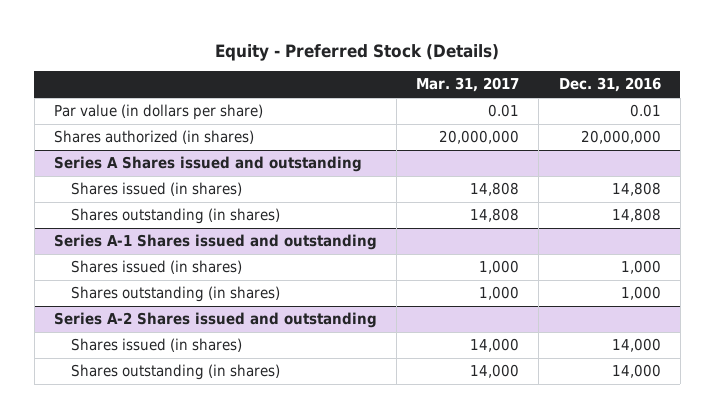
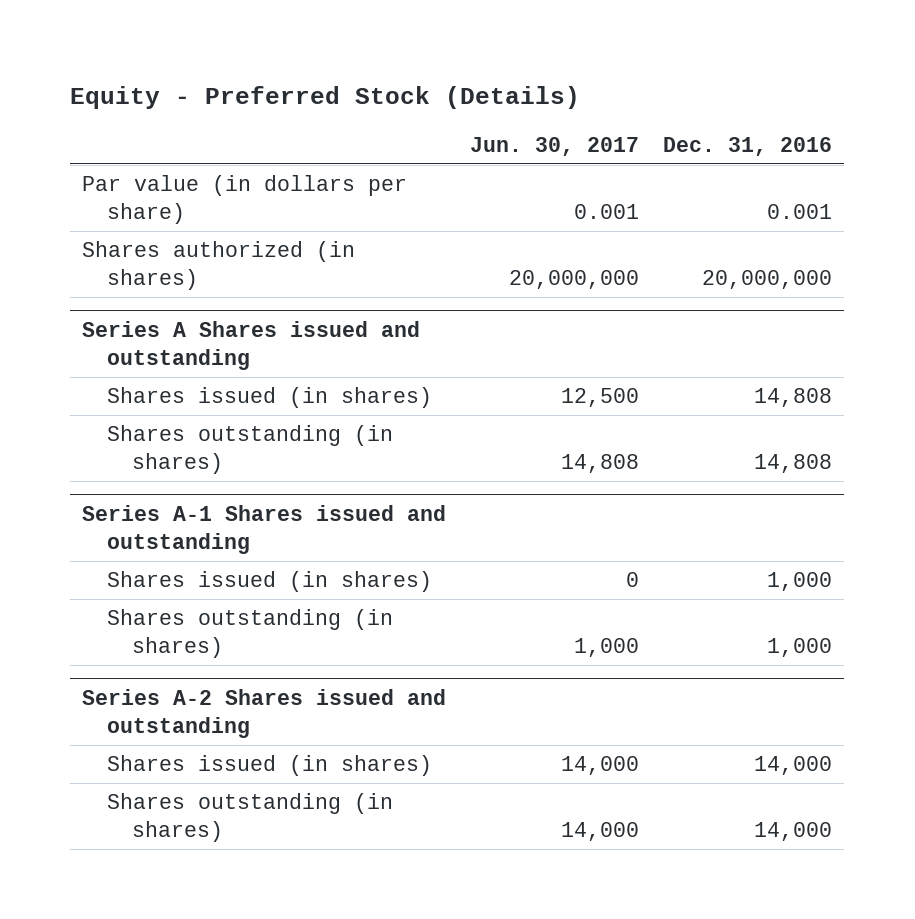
- | Mar. 31, 2017 | Dec. 31, 2016
+ | Jun. 30, 2017 | Dec. 31, 2016
- Par value (in dollars per share) | 0.01 | 0.01
+ Par value (in dollars per share) | 0.001 | 0.001

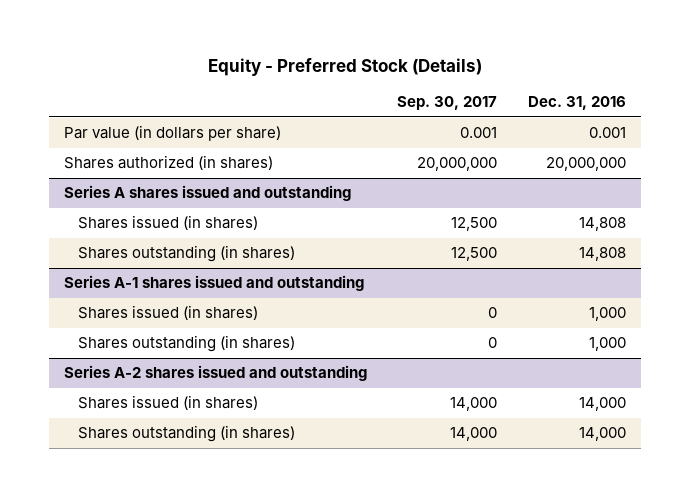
- | Jun. 30, 2017 | Dec. 31, 2016
+ | Sep. 30, 2017 | Dec. 31, 2016
- Series A Shares issued and outstanding
+ Series A shares issued and outstanding
- Series A-1 Shares issued and outstanding
+ Series A-1 shares issued and outstanding
- Series A-2 Shares issued and outstanding
+ Series A-2 shares issued and outstanding

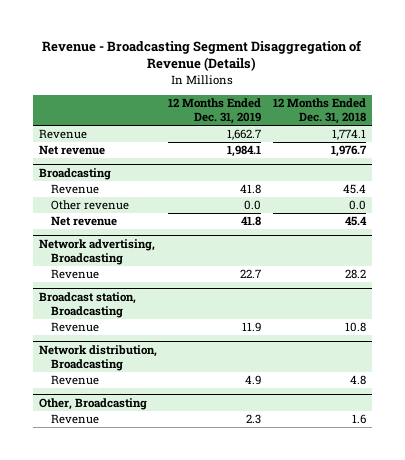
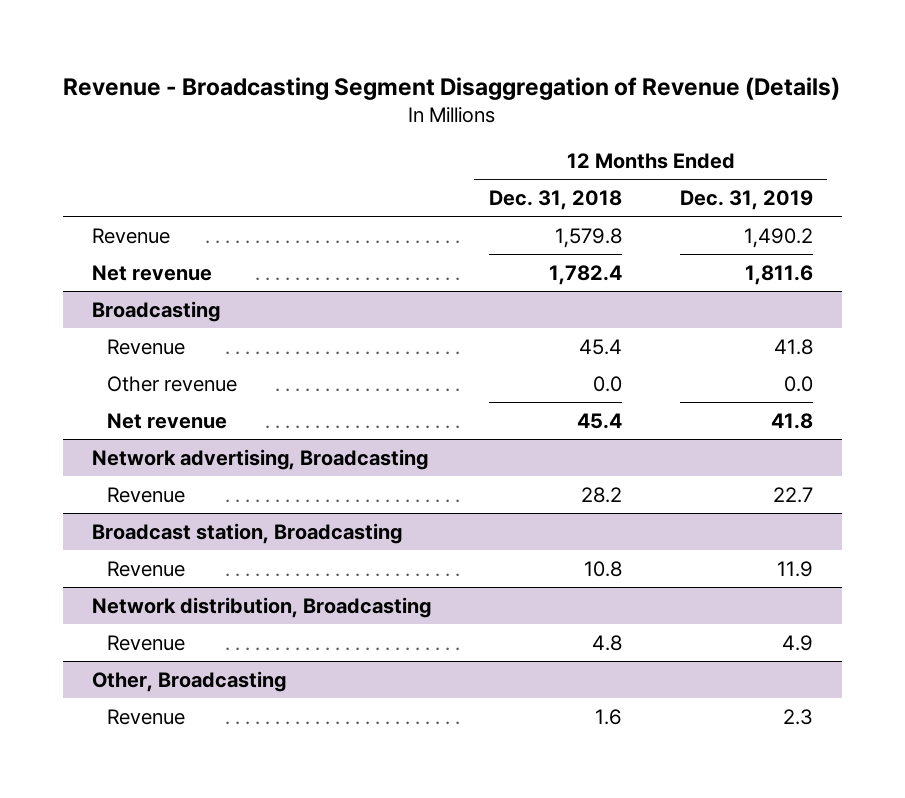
- | 12 Months Ended Dec. 31, 2019 | 12 Months Ended Dec. 31, 2018
+ | 12 Months Ended Dec. 31, 2018 | 12 Months Ended Dec. 31, 2019
- Revenue | 1,662.7 | 1,774.1
- Net revenue | 1,984.1 | 1,976.7
+ Revenue | 1,579.8 | 1,490.2
+ Net revenue | 1,782.4 | 1,811.6

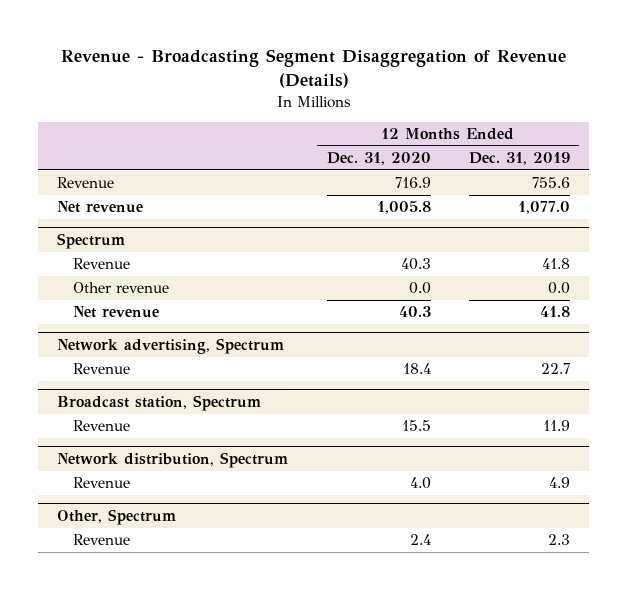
- | 12 Months Ended Dec. 31, 2018 | 12 Months Ended Dec. 31, 2019
+ | 12 Months Ended Dec. 31, 2020 | 12 Months Ended Dec. 31, 2019
- Revenue | 1,579.8 | 1,490.2
- Net revenue | 1,782.4 | 1,811.6
- Broadcasting
+ Revenue | 716.9 | 755.6
+ Net revenue | 1,005.8 | 1,077.0
+ Spectrum
- Network advertising, Broadcasting
+ Network advertising, Spectrum
- Broadcast station, Broadcasting
+ Broadcast station, Spectrum
- Network distribution, Broadcasting
+ Network distribution, Spectrum
- Other, Broadcasting
+ Other, Spectrum

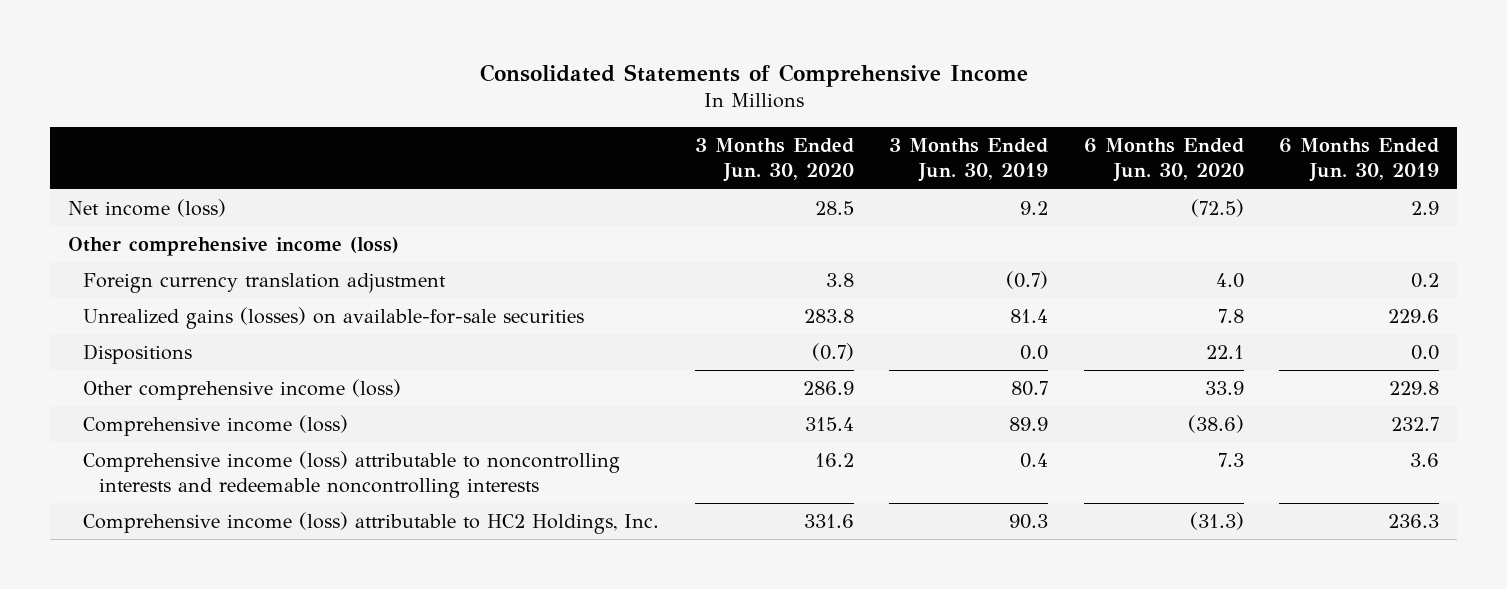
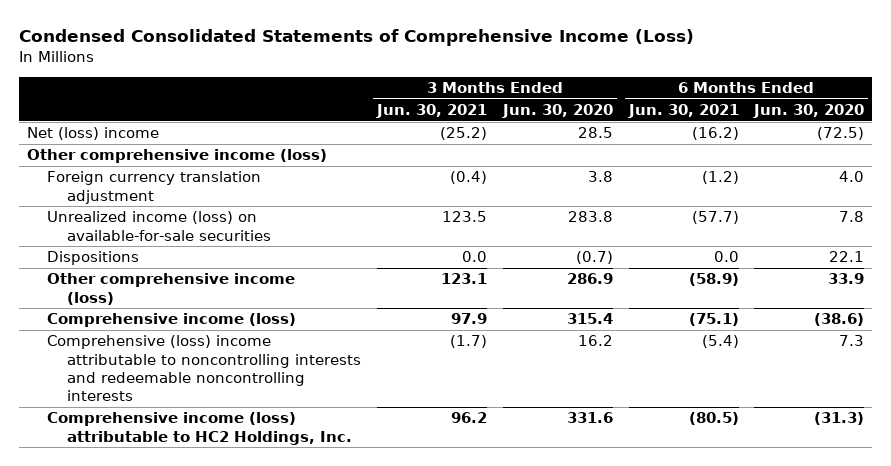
- Consolidated Statements of Comprehensive Income
+ Condensed Consolidated Statements of Comprehensive Income (Loss)
- | 3 Months Ended Jun. 30, 2020 | 3 Months Ended Jun. 30, 2019 | 6 Months Ended Jun. 30, 2020 | 6 Months Ended Jun. 30, 2019
+ | 3 Months Ended Jun. 30, 2021 | 3 Months Ended Jun. 30, 2020 | 6 Months Ended Jun. 30, 2021 | 6 Months Ended Jun. 30, 2020
- Net income (loss) | 28.5 | 9.2 | (72.5) | 2.9
+ Net (loss) income | (25.2) | 28.5 | (16.2) | (72.5)
- Unrealized gains (losses) on available-for-sale securities | 283.8 | 81.4 | 7.8 | 229.6
+ Unrealized income (loss) on available-for-sale securities | 123.5 | 283.8 | (57.7) | 7.8
- Comprehensive income (loss) attributable to noncontrolling interests and redeemable noncontrolling interests | 16.2 | 0.4 | 7.3 | 3.6
+ Comprehensive (loss) income attributable to noncontrolling interests and redeemable noncontrolling interests | (1.7) | 16.2 | (5.4) | 7.3

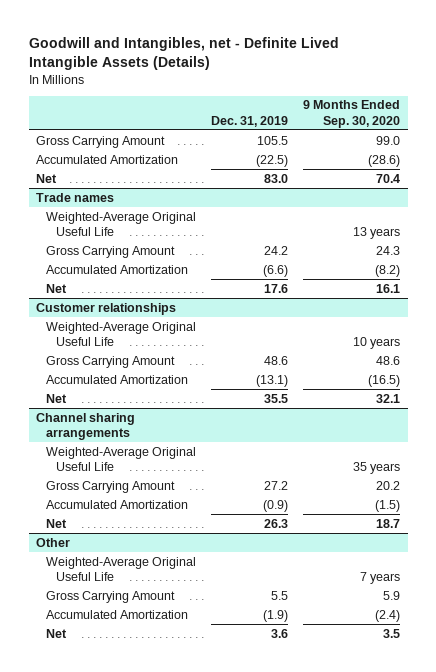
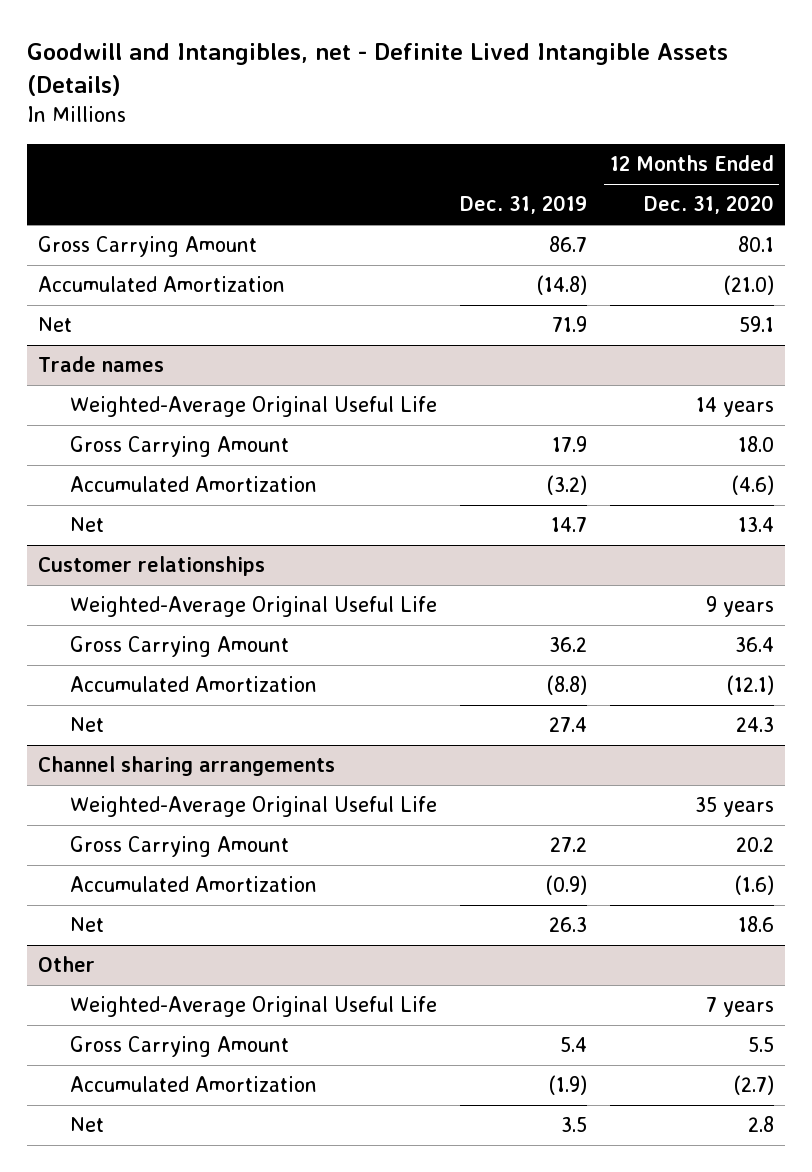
- | Dec. 31, 2019 | 9 Months Ended Sep. 30, 2020
+ | Dec. 31, 2019 | 12 Months Ended Dec. 31, 2020
- Gross Carrying Amount | 105.5 | 99.0
- Accumulated Amortization | (22.5) | (28.6)
- Net | 83.0 | 70.4
+ Gross Carrying Amount | 86.7 | 80.1
+ Accumulated Amortization | (14.8) | (21.0)
+ Net | 71.9 | 59.1
@ Trade names
- Gross Carrying Amount | 24.2 | 24.3
- Accumulated Amortization | (6.6) | (8.2)
- Net | 17.6 | 16.1
+ Gross Carrying Amount | 17.9 | 18.0
+ Accumulated Amortization | (3.2) | (4.6)
+ Net | 14.7 | 13.4
@ Customer relationships
- Gross Carrying Amount | 48.6 | 48.6
- Accumulated Amortization | (13.1) | (16.5)
- Net | 35.5 | 32.1
+ Gross Carrying Amount | 36.2 | 36.4
+ Accumulated Amortization | (8.8) | (12.1)
+ Net | 27.4 | 24.3
@ Other
- Gross Carrying Amount | 5.5 | 5.9
+ Gross Carrying Amount | 5.4 | 5.5
- Net | 3.6 | 3.5
+ Net | 3.5 | 2.8

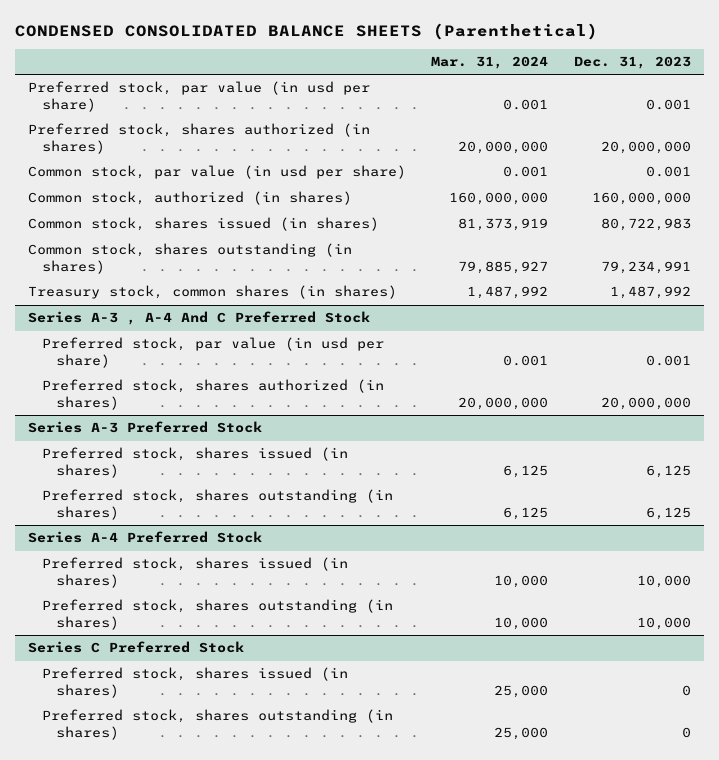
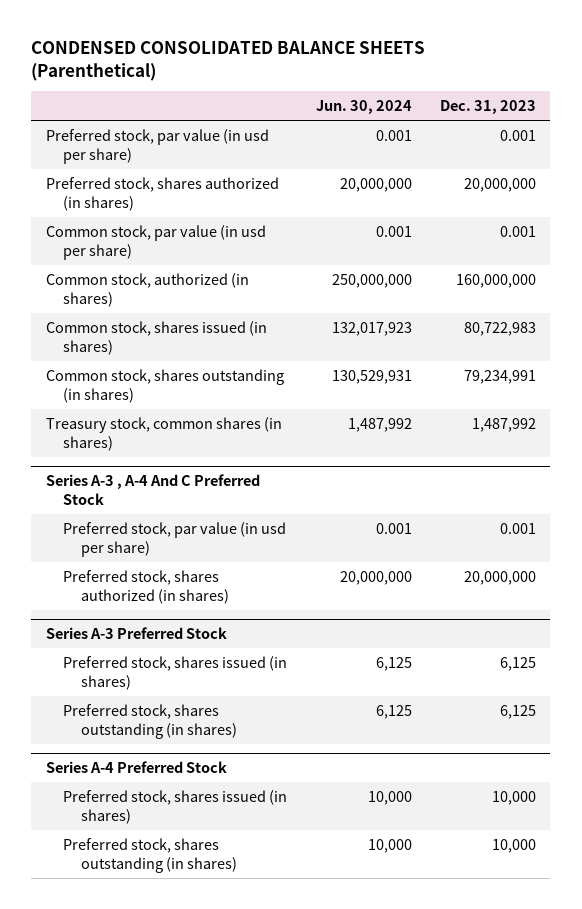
- | Mar. 31, 2024 | Dec. 31, 2023
+ | Jun. 30, 2024 | Dec. 31, 2023
- Series C Preferred Stock
- Preferred stock, shares issued (in shares) | 25,000 | 0
- Preferred stock, shares outstanding (in shares) | 25,000 | 0

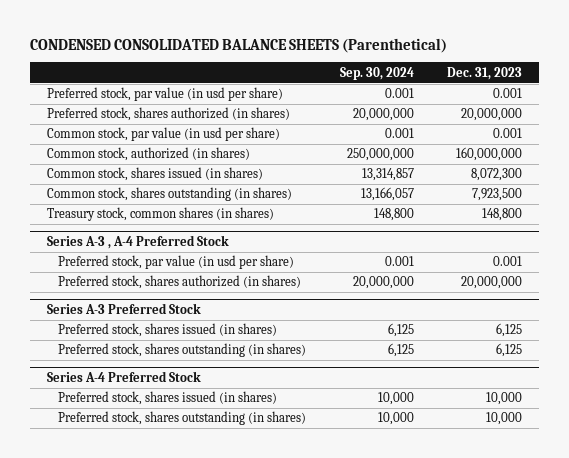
- | Jun. 30, 2024 | Dec. 31, 2023
+ | Sep. 30, 2024 | Dec. 31, 2023
- Common stock, shares issued (in shares) | 132,017,923 | 80,722,983
- Common stock, shares outstanding (in shares) | 130,529,931 | 79,234,991
- Treasury stock, common shares (in shares) | 1,487,992 | 1,487,992
- Series A-3 , A-4 And C Preferred Stock
+ Common stock, shares issued (in shares) | 13,314,857 | 8,072,300
+ Common stock, shares outstanding (in shares) | 13,166,057 | 7,923,500
+ Treasury stock, common shares (in shares) | 148,800 | 148,800
+ Series A-3 , A-4 Preferred Stock

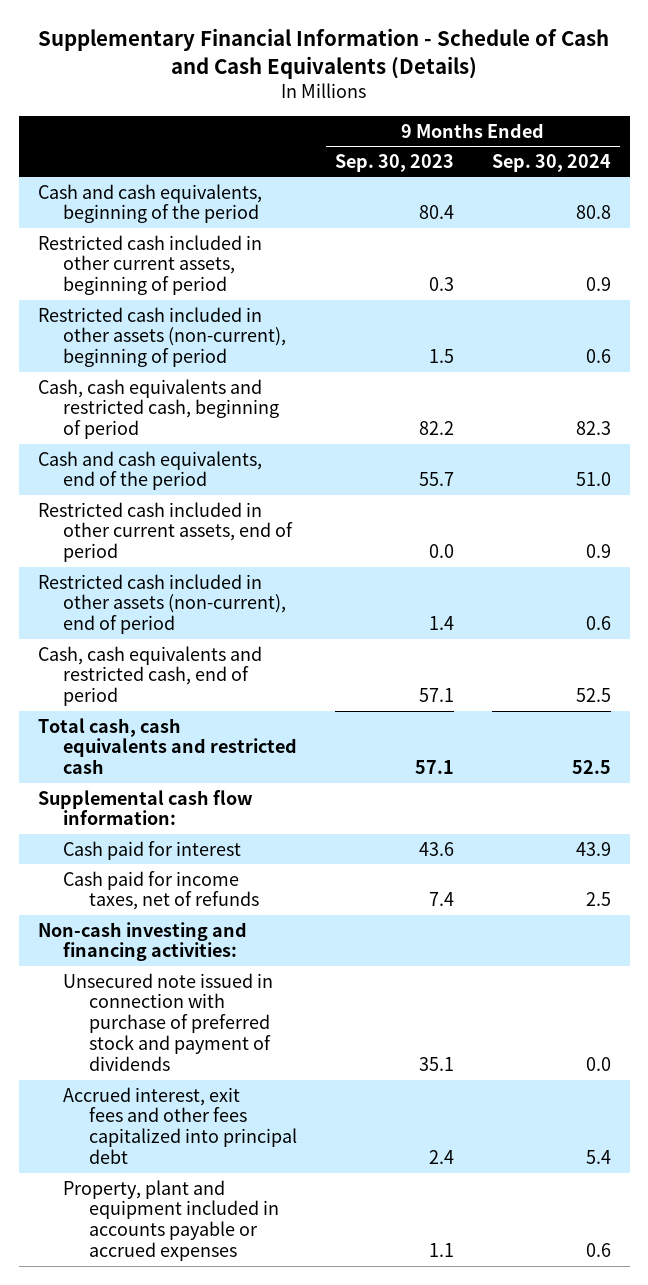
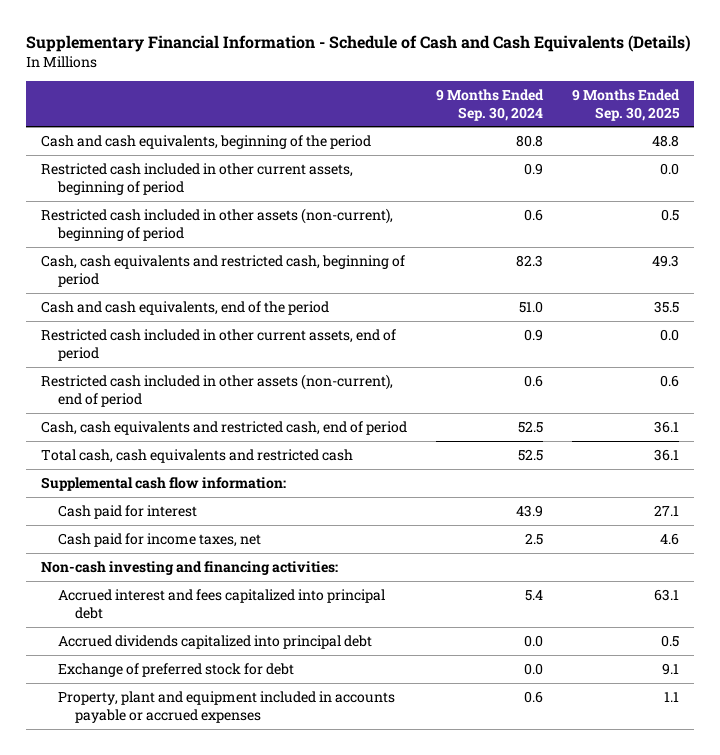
- | 9 Months Ended Sep. 30, 2023 | 9 Months Ended Sep. 30, 2024
+ | 9 Months Ended Sep. 30, 2024 | 9 Months Ended Sep. 30, 2025
- Cash paid for income taxes, net of refunds | 7.4 | 2.5
+ Cash paid for income taxes, net | 2.5 | 4.6
- Unsecured note issued in connection with purchase of preferred stock and payment of dividends | 35.1 | 0.0
- Accrued interest, exit fees and other fees capitalized into principal debt | 2.4 | 5.4
+ Accrued interest and fees capitalized into principal debt | 5.4 | 63.1
+ Accrued dividends capitalized into principal debt | 0.0 | 0.5
+ Exchange of preferred stock for debt | 0.0 | 9.1

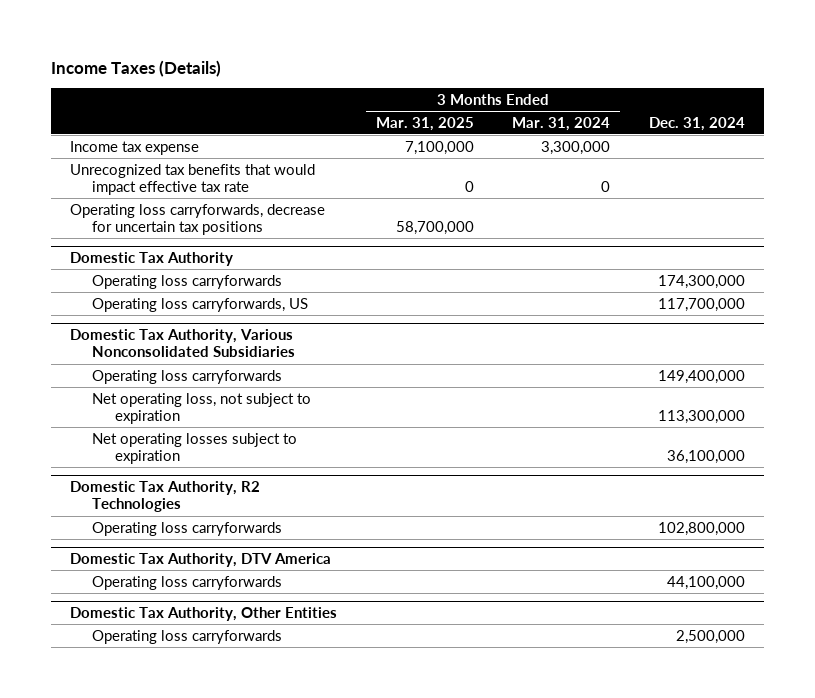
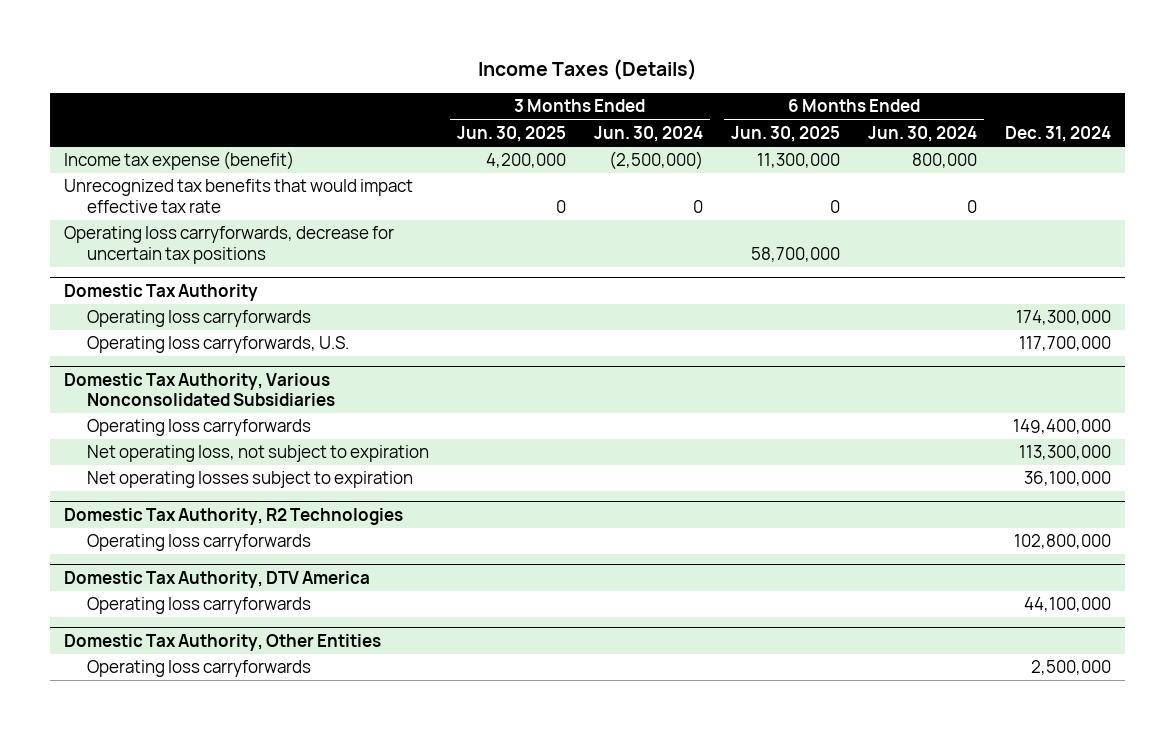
- | 3 Months Ended Mar. 31, 2025 | 3 Months Ended Mar. 31, 2024 | Dec. 31, 2024
+ | 3 Months Ended Jun. 30, 2025 | 3 Months Ended Jun. 30, 2024 | 6 Months Ended Jun. 30, 2025 | 6 Months Ended Jun. 30, 2024 | Dec. 31, 2024
- Income tax expense | 7,100,000 | 3,300,000 |
+ Income tax expense (benefit) | 4,200,000 | (2,500,000) | 11,300,000 | 800,000 |
@ Domestic Tax Authority
- Operating loss carryforwards, US | | | 117,700,000
+ Operating loss carryforwards, U.S. | | | | | 117,700,000

